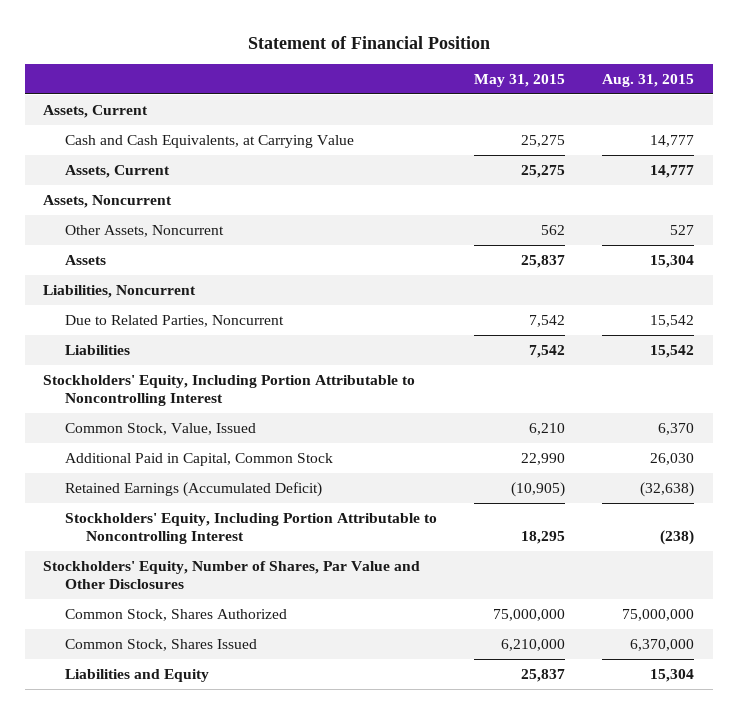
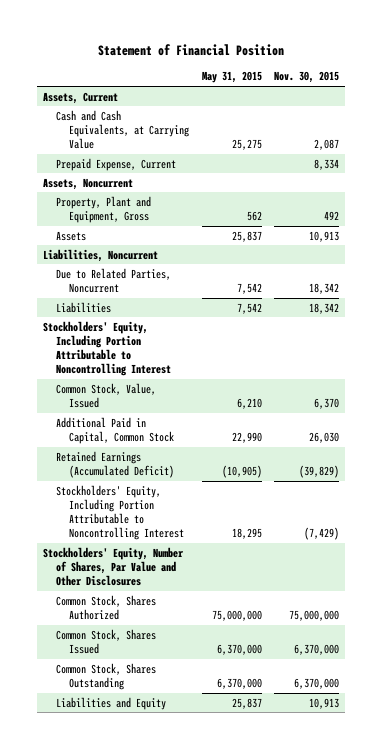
- | May 31, 2015 | Aug. 31, 2015
+ | May 31, 2015 | Nov. 30, 2015
- Assets, Current | 25,275 | 14,777
+ Prepaid Expense, Current | | 8,334
- Other Assets, Noncurrent | 562 | 527
+ Property, Plant and Equipment, Gross | 562 | 492
- Common Stock, Shares Issued | 6,210,000 | 6,370,000
+ Common Stock, Shares Issued | 6,370,000 | 6,370,000
+ Common Stock, Shares Outstanding | 6,370,000 | 6,370,000

